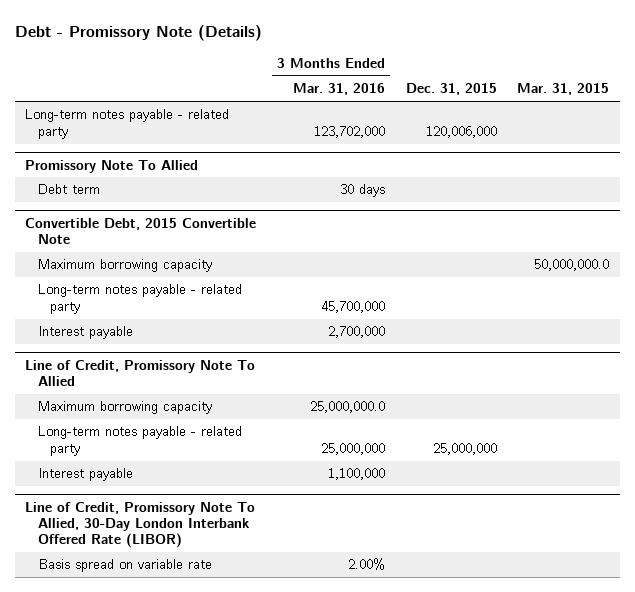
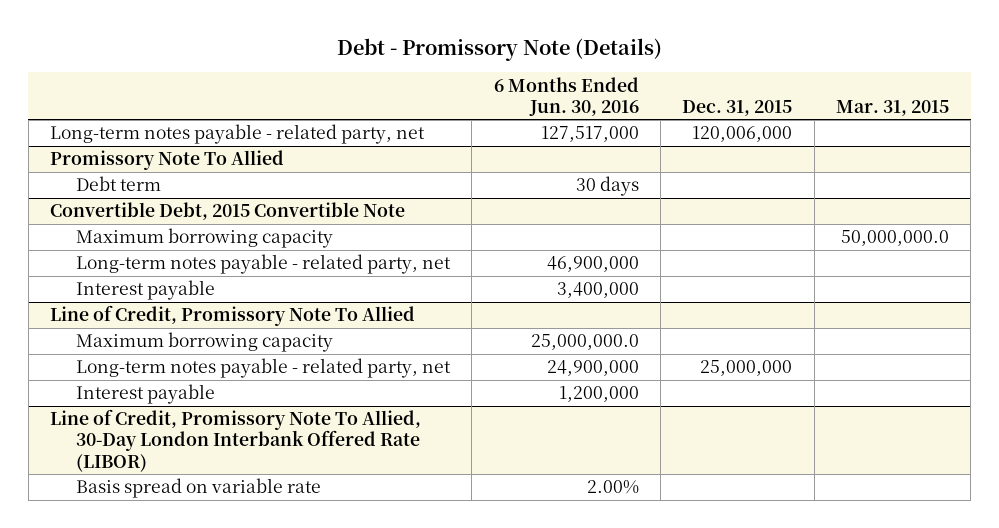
- | 3 Months Ended Mar. 31, 2016 | Dec. 31, 2015 | Mar. 31, 2015
+ | 6 Months Ended Jun. 30, 2016 | Dec. 31, 2015 | Mar. 31, 2015
- Long-term notes payable - related party | 123,702,000 | 120,006,000 |
+ Long-term notes payable - related party, net | 127,517,000 | 120,006,000 |
@ Convertible Debt, 2015 Convertible Note
- Long-term notes payable - related party | 45,700,000 | |
+ Long-term notes payable - related party, net | 46,900,000 | |
@ Line of Credit, Promissory Note To Allied
- Long-term notes payable - related party | 25,000,000 | 25,000,000 |
+ Long-term notes payable - related party, net | 24,900,000 | 25,000,000 |

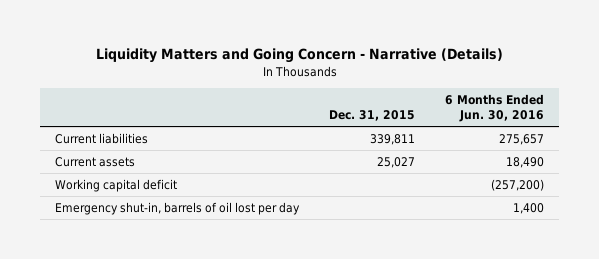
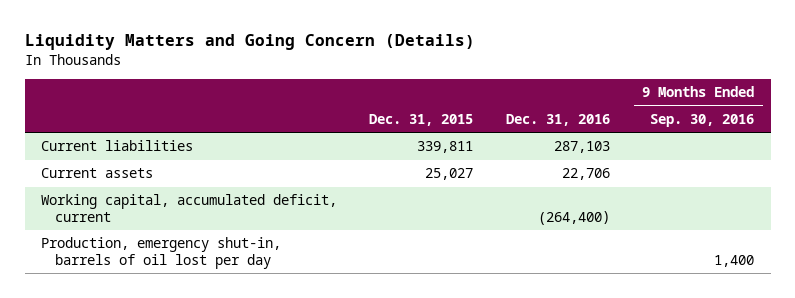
- Liquidity Matters and Going Concern - Narrative (Details)
+ Liquidity Matters and Going Concern (Details)
- | Dec. 31, 2015 | 6 Months Ended Jun. 30, 2016
+ | Dec. 31, 2015 | Dec. 31, 2016 | 9 Months Ended Sep. 30, 2016
- Working capital deficit | | (257,200)
- Emergency shut-in, barrels of oil lost per day | | 1,400
+ Working capital, accumulated deficit, current | | (264,400) |
+ Production, emergency shut-in, barrels of oil lost per day | | | 1,400

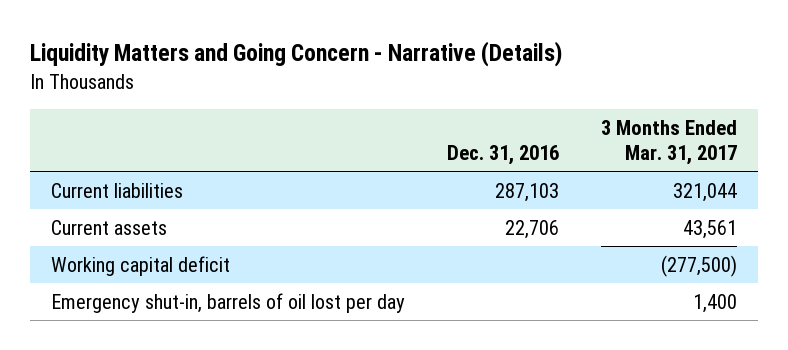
- Liquidity Matters and Going Concern (Details)
+ Liquidity Matters and Going Concern - Narrative (Details)
- | Dec. 31, 2015 | Dec. 31, 2016 | 9 Months Ended Sep. 30, 2016
+ | Dec. 31, 2016 | 3 Months Ended Mar. 31, 2017
- Working capital, accumulated deficit, current | | (264,400) |
- Production, emergency shut-in, barrels of oil lost per day | | | 1,400
+ Working capital deficit | | (277,500)
+ Emergency shut-in, barrels of oil lost per day | | 1,400

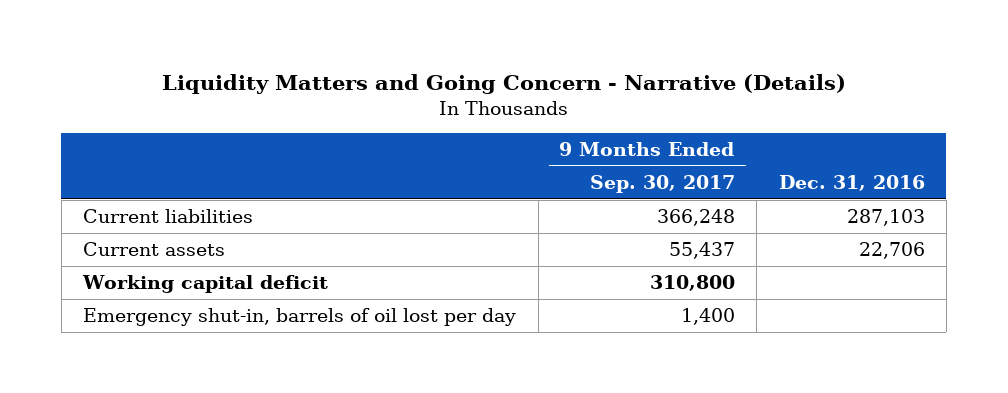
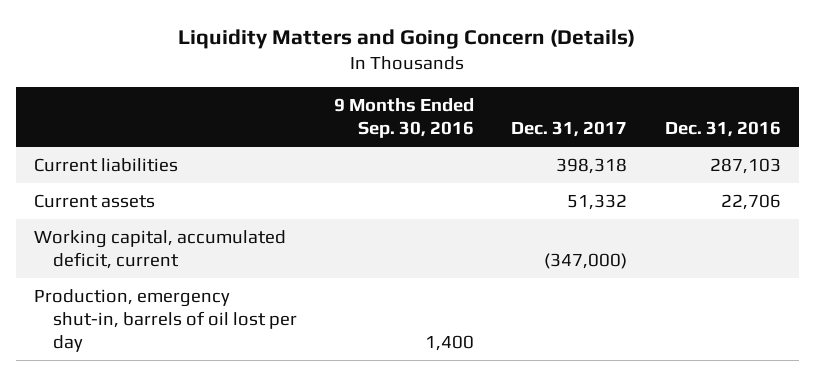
- Liquidity Matters and Going Concern - Narrative (Details)
+ Liquidity Matters and Going Concern (Details)
- | 9 Months Ended Sep. 30, 2017 | Dec. 31, 2016
+ | 9 Months Ended Sep. 30, 2016 | Dec. 31, 2017 | Dec. 31, 2016
- Working capital deficit | 310,800 |
- Emergency shut-in, barrels of oil lost per day | 1,400 |
+ Working capital, accumulated deficit, current | | (347,000) |
+ Production, emergency shut-in, barrels of oil lost per day | 1,400 | |

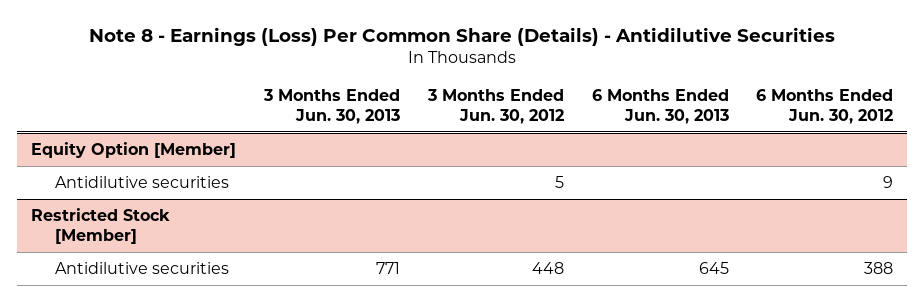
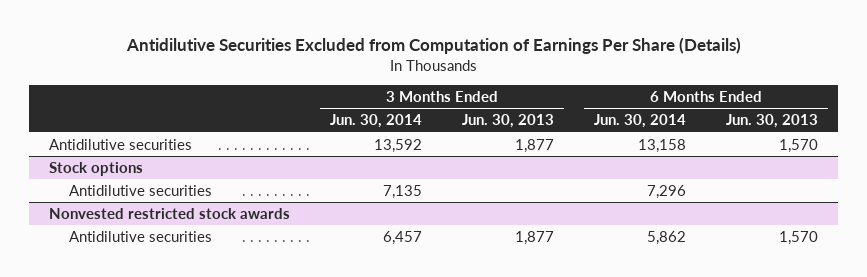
- Note 8 - Earnings (Loss) Per Common Share (Details) - Antidilutive Securities
+ Antidilutive Securities Excluded from Computation of Earnings Per Share (Details)
- | 3 Months Ended Jun. 30, 2013 | 3 Months Ended Jun. 30, 2012 | 6 Months Ended Jun. 30, 2013 | 6 Months Ended Jun. 30, 2012
+ | 3 Months Ended Jun. 30, 2014 | 3 Months Ended Jun. 30, 2013 | 6 Months Ended Jun. 30, 2014 | 6 Months Ended Jun. 30, 2013
- Equity Option [Member]
- Antidilutive securities | | 5 | | 9
- Restricted Stock [Member]
- Antidilutive securities | 771 | 448 | 645 | 388
+ Antidilutive securities | 13,592 | 1,877 | 13,158 | 1,570
+ Stock options
+ Antidilutive securities | 7,135 | | 7,296 |
+ Nonvested restricted stock awards
+ Antidilutive securities | 6,457 | 1,877 | 5,862 | 1,570

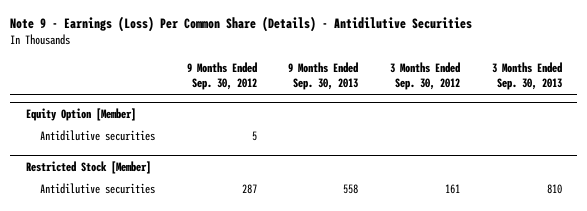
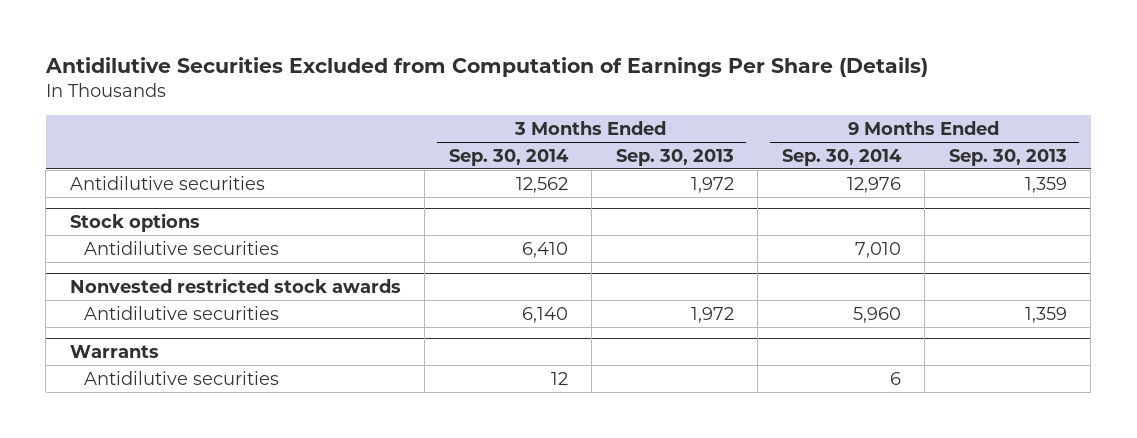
- Note 9 - Earnings (Loss) Per Common Share (Details) - Antidilutive Securities
+ Antidilutive Securities Excluded from Computation of Earnings Per Share (Details)
- | 9 Months Ended Sep. 30, 2012 | 9 Months Ended Sep. 30, 2013 | 3 Months Ended Sep. 30, 2012 | 3 Months Ended Sep. 30, 2013
+ | 3 Months Ended Sep. 30, 2014 | 3 Months Ended Sep. 30, 2013 | 9 Months Ended Sep. 30, 2014 | 9 Months Ended Sep. 30, 2013
- Equity Option [Member]
- Antidilutive securities | 5 | | |
- Restricted Stock [Member]
- Antidilutive securities | 287 | 558 | 161 | 810
+ Antidilutive securities | 12,562 | 1,972 | 12,976 | 1,359
+ Stock options
+ Antidilutive securities | 6,410 | | 7,010 |
+ Nonvested restricted stock awards
+ Antidilutive securities | 6,140 | 1,972 | 5,960 | 1,359
+ Warrants
+ Antidilutive securities | 12 | | 6 |

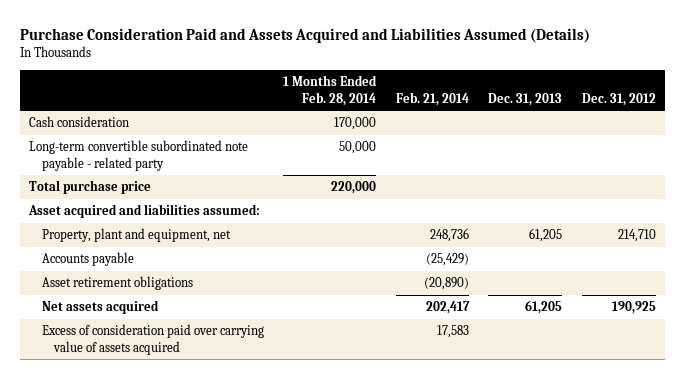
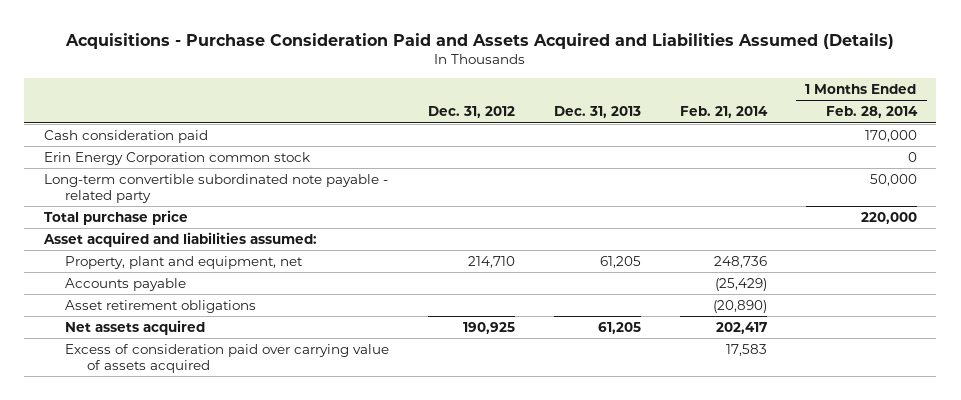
- Purchase Consideration Paid and Assets Acquired and Liabilities Assumed (Details)
+ Acquisitions - Purchase Consideration Paid and Assets Acquired and Liabilities Assumed (Details)
- | 1 Months Ended Feb. 28, 2014 | Feb. 21, 2014 | Dec. 31, 2013 | Dec. 31, 2012
+ | Dec. 31, 2012 | Dec. 31, 2013 | Feb. 21, 2014 | 1 Months Ended Feb. 28, 2014
- Cash consideration | 170,000 | | |
+ Cash consideration paid | | | | 170,000
+ Erin Energy Corporation common stock | | | | 0

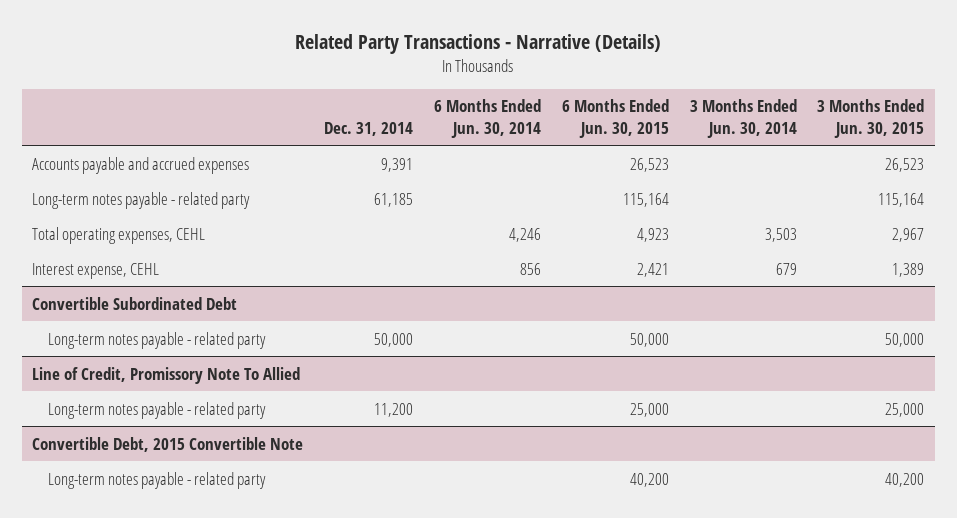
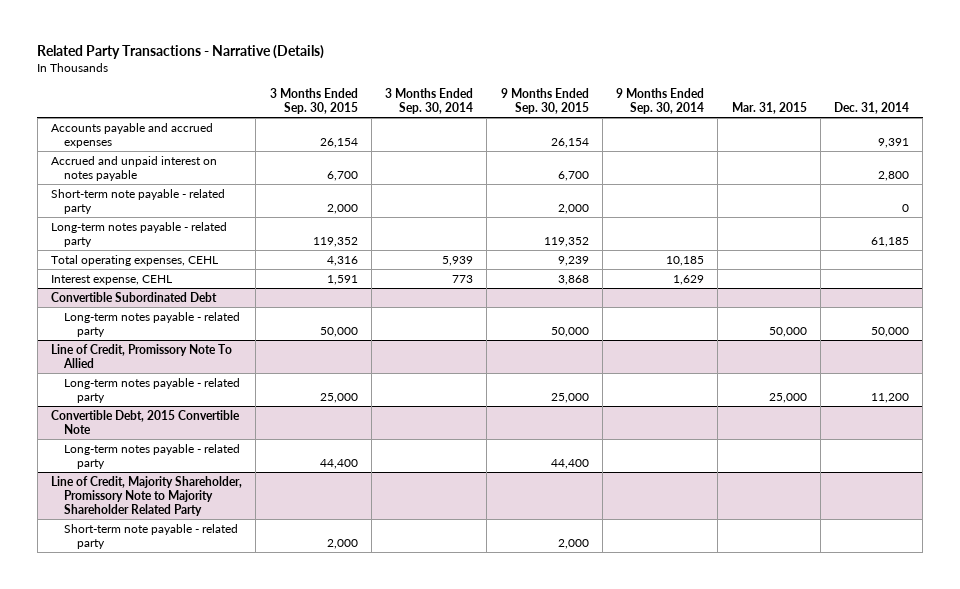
- | Dec. 31, 2014 | 6 Months Ended Jun. 30, 2014 | 6 Months Ended Jun. 30, 2015 | 3 Months Ended Jun. 30, 2014 | 3 Months Ended Jun. 30, 2015
+ | 3 Months Ended Sep. 30, 2015 | 3 Months Ended Sep. 30, 2014 | 9 Months Ended Sep. 30, 2015 | 9 Months Ended Sep. 30, 2014 | Mar. 31, 2015 | Dec. 31, 2014
+ Accrued and unpaid interest on notes payable | 6,700 | | 6,700 | | | 2,800
+ Short-term note payable - related party | 2,000 | | 2,000 | | | 0
+ Line of Credit, Majority Shareholder, Promissory Note to Majority Shareholder Related Party
+ Short-term note payable - related party | 2,000 | | 2,000 | | |

